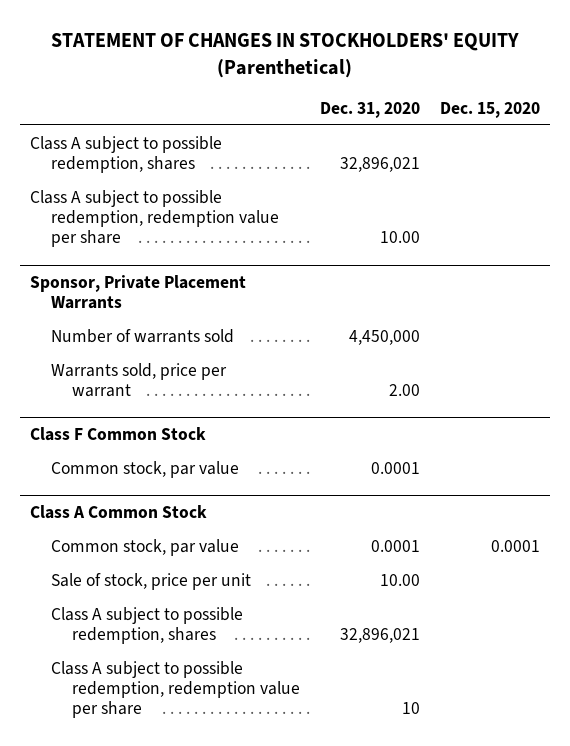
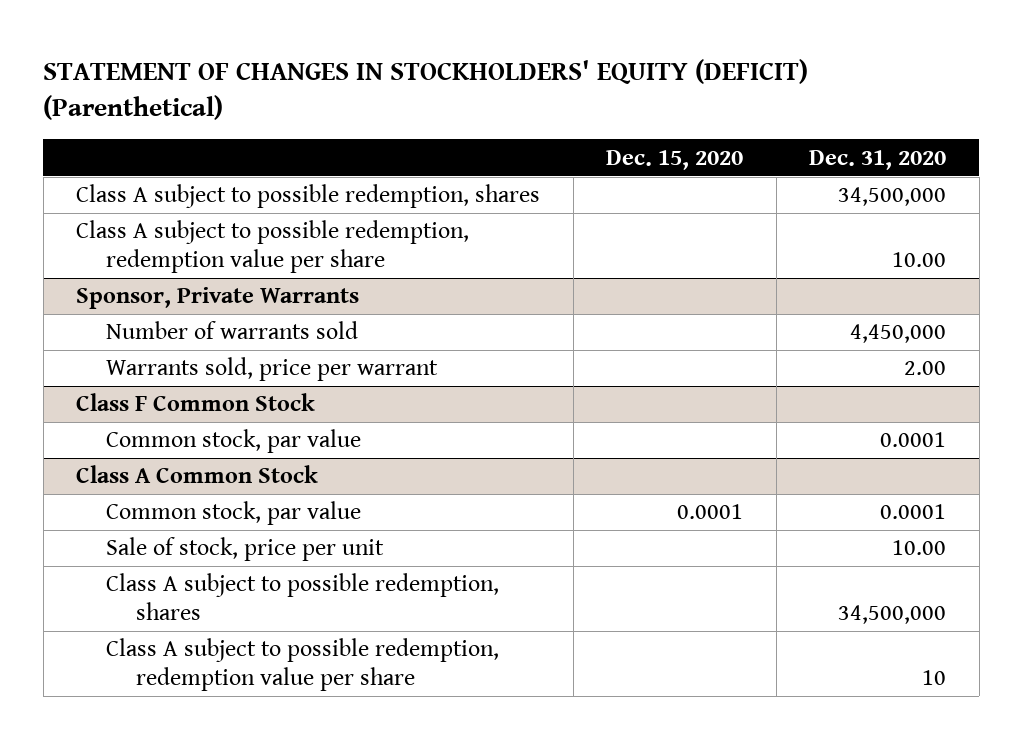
- STATEMENT OF CHANGES IN STOCKHOLDERS' EQUITY (Parenthetical)
+ STATEMENT OF CHANGES IN STOCKHOLDERS' EQUITY (DEFICIT) (Parenthetical)
- | Dec. 31, 2020 | Dec. 15, 2020
+ | Dec. 15, 2020 | Dec. 31, 2020
- Class A subject to possible redemption, shares | 32,896,021 |
+ Class A subject to possible redemption, shares | | 34,500,000
- Sponsor, Private Placement Warrants
+ Sponsor, Private Warrants
@ Class A Common Stock
- Class A subject to possible redemption, shares | 32,896,021 |
+ Class A subject to possible redemption, shares | | 34,500,000

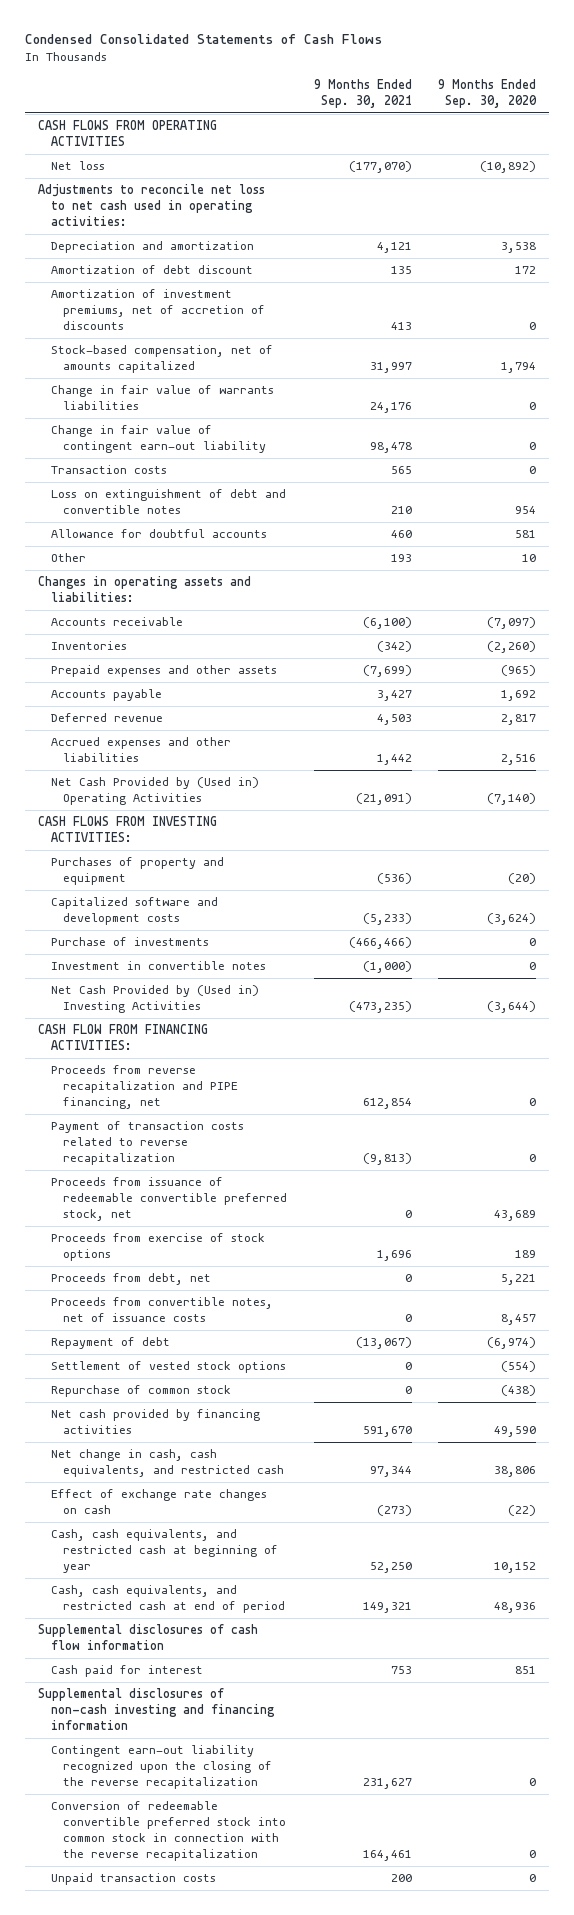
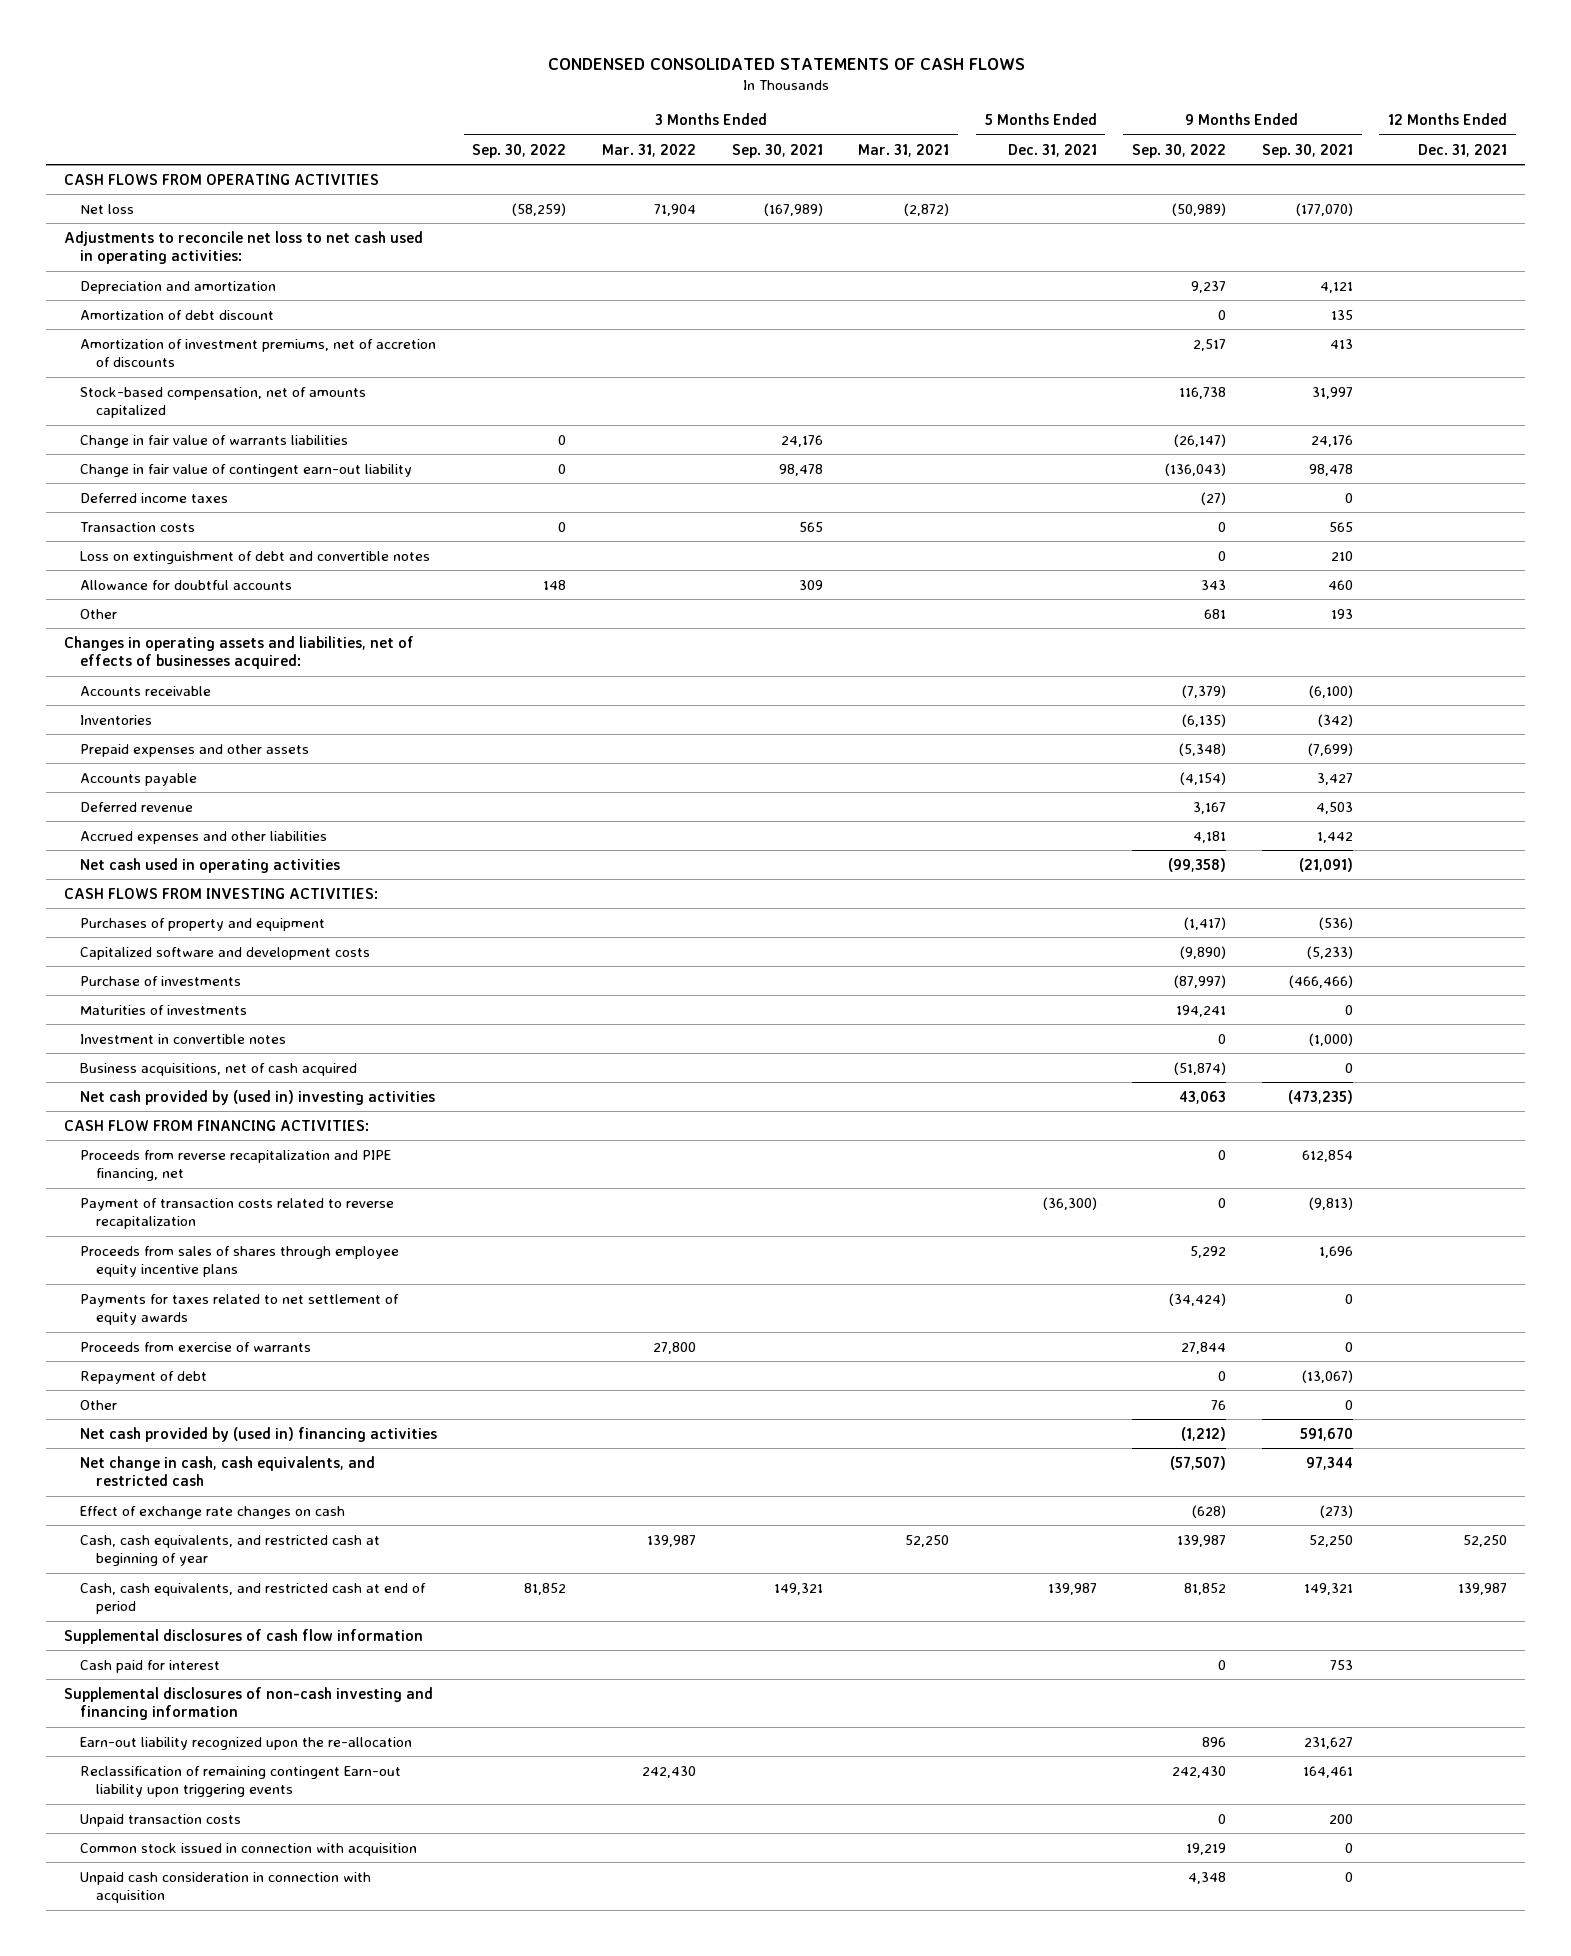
- Condensed Consolidated Statements of Cash Flows
+ CONDENSED CONSOLIDATED STATEMENTS OF CASH FLOWS
- | 9 Months Ended Sep. 30, 2021 | 9 Months Ended Sep. 30, 2020
+ | 3 Months Ended Sep. 30, 2022 | 3 Months Ended Mar. 31, 2022 | 3 Months Ended Sep. 30, 2021 | 3 Months Ended Mar. 31, 2021 | 5 Months Ended Dec. 31, 2021 | 9 Months Ended Sep. 30, 2022 | 9 Months Ended Sep. 30, 2021 | 12 Months Ended Dec. 31, 2021
+ Deferred income taxes | | | | | | (27) | 0 |
- Changes in operating assets and liabilities:
+ Changes in operating assets and liabilities, net of effects of businesses acquired:
- Net Cash Provided by (Used in) Operating Activities | (21,091) | (7,140)
+ Net cash used in operating activities | | | | | | (99,358) | (21,091) |
+ Maturities of investments | | | | | | 194,241 | 0 |
- Net Cash Provided by (Used in) Investing Activities | (473,235) | (3,644)
+ Business acquisitions, net of cash acquired | | | | | | (51,874) | 0 |
+ Net cash provided by (used in) investing activities | | | | | | 43,063 | (473,235) |
- Proceeds from issuance of redeemable convertible preferred stock, net | 0 | 43,689
- Proceeds from exercise of stock options | 1,696 | 189
- Proceeds from debt, net | 0 | 5,221
- Proceeds from convertible notes, net of issuance costs | 0 | 8,457
+ Proceeds from sales of shares through employee equity incentive plans | | | | | | 5,292 | 1,696 |
+ Payments for taxes related to net settlement of equity awards | | | | | | (34,424) | 0 |
+ Proceeds from exercise of warrants | | 27,800 | | | | 27,844 | 0 |
- Settlement of vested stock options | 0 | (554)
- Repurchase of common stock | 0 | (438)
- Net cash provided by financing activities | 591,670 | 49,590
+ Other | | | | | | 76 | 0 |
+ Net cash provided by (used in) financing activities | | | | | | (1,212) | 591,670 |
- Contingent earn-out liability recognized upon the closing of the reverse recapitalization | 231,627 | 0
- Conversion of redeemable convertible preferred stock into common stock in connection with the reverse recapitalization | 164,461 | 0
+ Earn-out liability recognized upon the re-allocation | | | | | | 896 | 231,627 |
+ Reclassification of remaining contingent Earn-out liability upon triggering events | | 242,430 | | | | 242,430 | 164,461 |
+ Common stock issued in connection with acquisition | | | | | | 19,219 | 0 |
+ Unpaid cash consideration in connection with acquisition | | | | | | 4,348 | 0 |

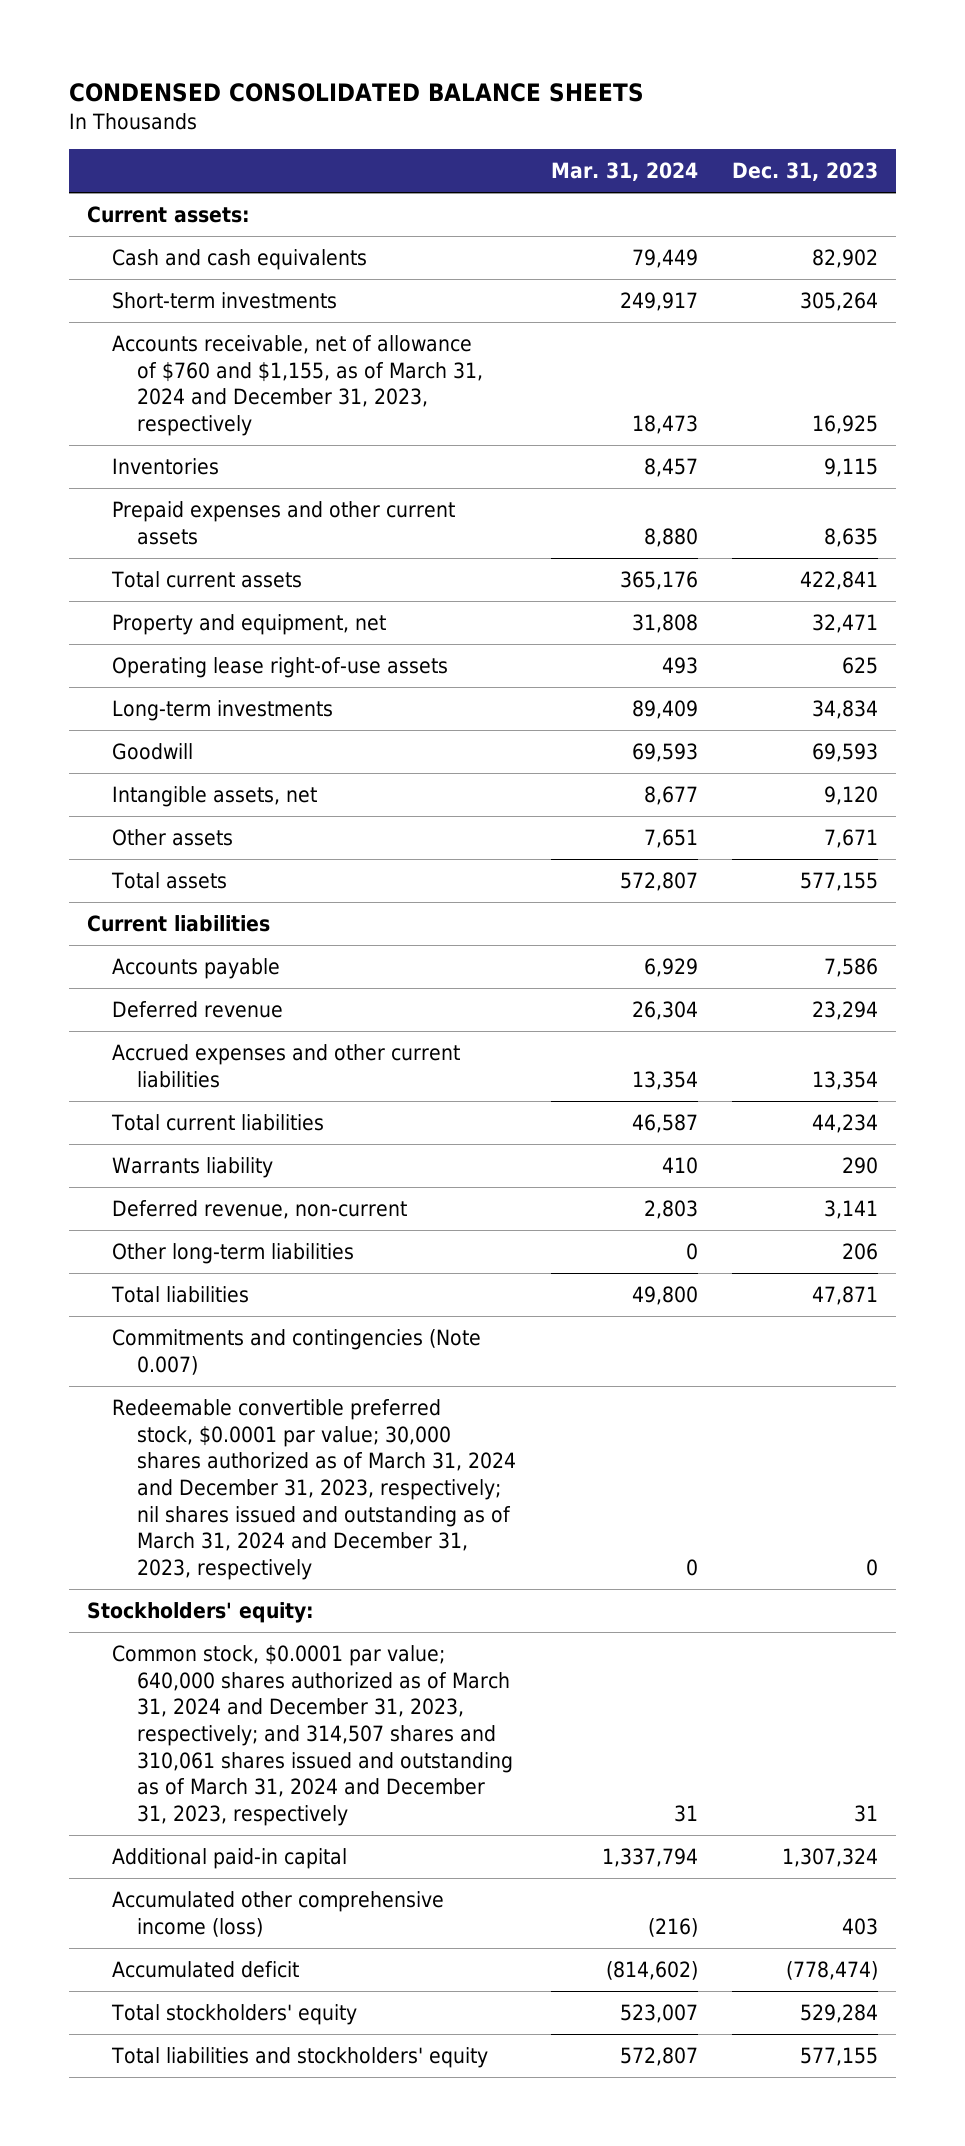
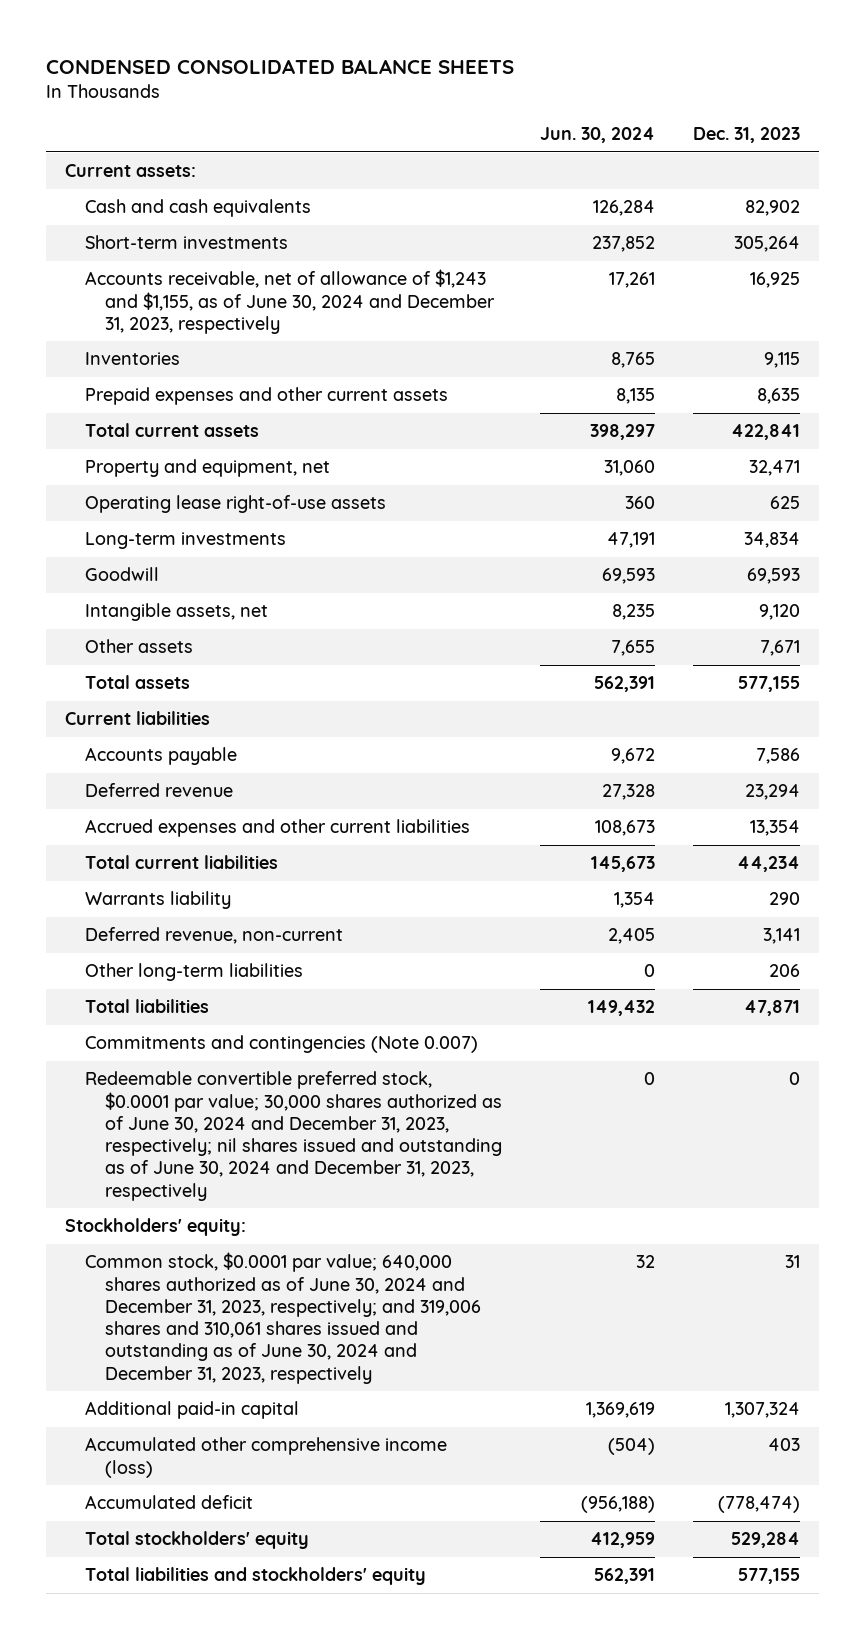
- | Mar. 31, 2024 | Dec. 31, 2023
+ | Jun. 30, 2024 | Dec. 31, 2023
- Accounts receivable, net of allowance of $760 and $1,155, as of March 31, 2024 and December 31, 2023, respectively | 18,473 | 16,925
+ Accounts receivable, net of allowance of $1,243 and $1,155, as of June 30, 2024 and December 31, 2023, respectively | 17,261 | 16,925
- Redeemable convertible preferred stock, $0.0001 par value; 30,000 shares authorized as of March 31, 2024 and December 31, 2023, respectively; nil shares issued and outstanding as of March 31, 2024 and December 31, 2023, respectively | 0 | 0
+ Redeemable convertible preferred stock, $0.0001 par value; 30,000 shares authorized as of June 30, 2024 and December 31, 2023, respectively; nil shares issued and outstanding as of June 30, 2024 and December 31, 2023, respectively | 0 | 0
- Common stock, $0.0001 par value; 640,000 shares authorized as of March 31, 2024 and December 31, 2023, respectively; and 314,507 shares and 310,061 shares issued and outstanding as of March 31, 2024 and December 31, 2023, respectively | 31 | 31
+ Common stock, $0.0001 par value; 640,000 shares authorized as of June 30, 2024 and December 31, 2023, respectively; and 319,006 shares and 310,061 shares issued and outstanding as of June 30, 2024 and December 31, 2023, respectively | 32 | 31

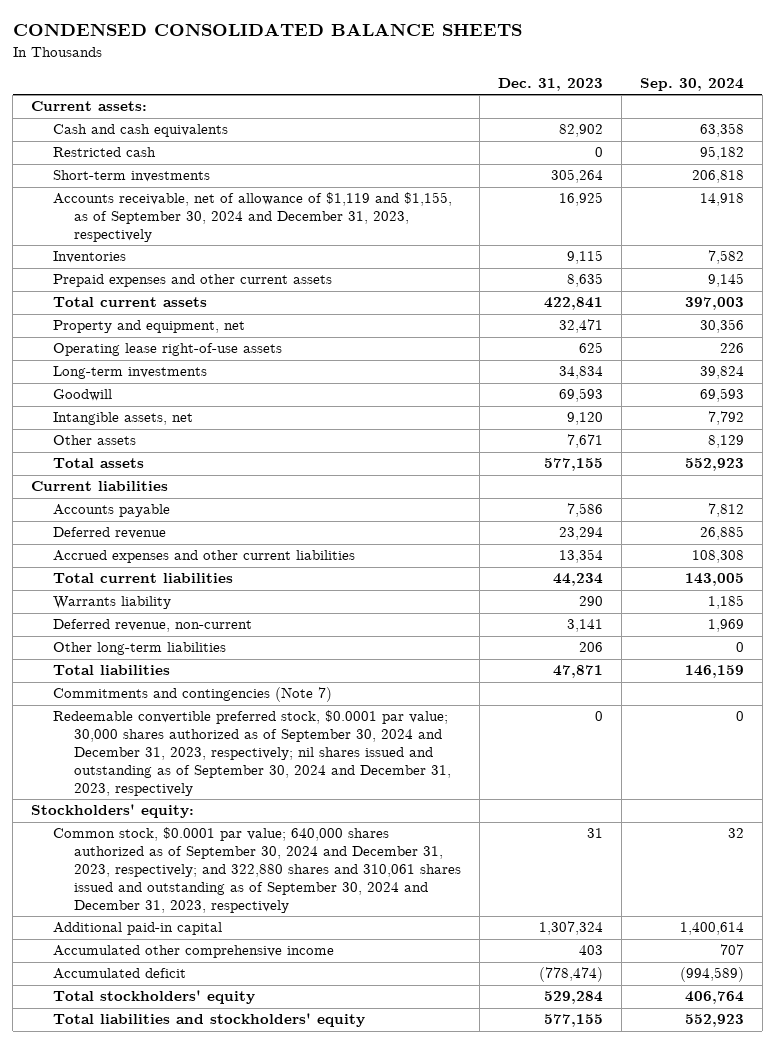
- | Jun. 30, 2024 | Dec. 31, 2023
+ | Dec. 31, 2023 | Sep. 30, 2024
+ Restricted cash | 0 | 95,182
- Accounts receivable, net of allowance of $1,243 and $1,155, as of June 30, 2024 and December 31, 2023, respectively | 17,261 | 16,925
+ Accounts receivable, net of allowance of $1,119 and $1,155, as of September 30, 2024 and December 31, 2023, respectively | 16,925 | 14,918
- Commitments and contingencies (Note 0.007)
- Redeemable convertible preferred stock, $0.0001 par value; 30,000 shares authorized as of June 30, 2024 and December 31, 2023, respectively; nil shares issued and outstanding as of June 30, 2024 and December 31, 2023, respectively | 0 | 0
+ Commitments and contingencies (Note 7)
+ Redeemable convertible preferred stock, $0.0001 par value; 30,000 shares authorized as of September 30, 2024 and December 31, 2023, respectively; nil shares issued and outstanding as of September 30, 2024 and December 31, 2023, respectively | 0 | 0
- Common stock, $0.0001 par value; 640,000 shares authorized as of June 30, 2024 and December 31, 2023, respectively; and 319,006 shares and 310,061 shares issued and outstanding as of June 30, 2024 and December 31, 2023, respectively | 32 | 31
+ Common stock, $0.0001 par value; 640,000 shares authorized as of September 30, 2024 and December 31, 2023, respectively; and 322,880 shares and 310,061 shares issued and outstanding as of September 30, 2024 and December 31, 2023, respectively | 31 | 32
- Accumulated other comprehensive income (loss) | (504) | 403
+ Accumulated other comprehensive income | 403 | 707

